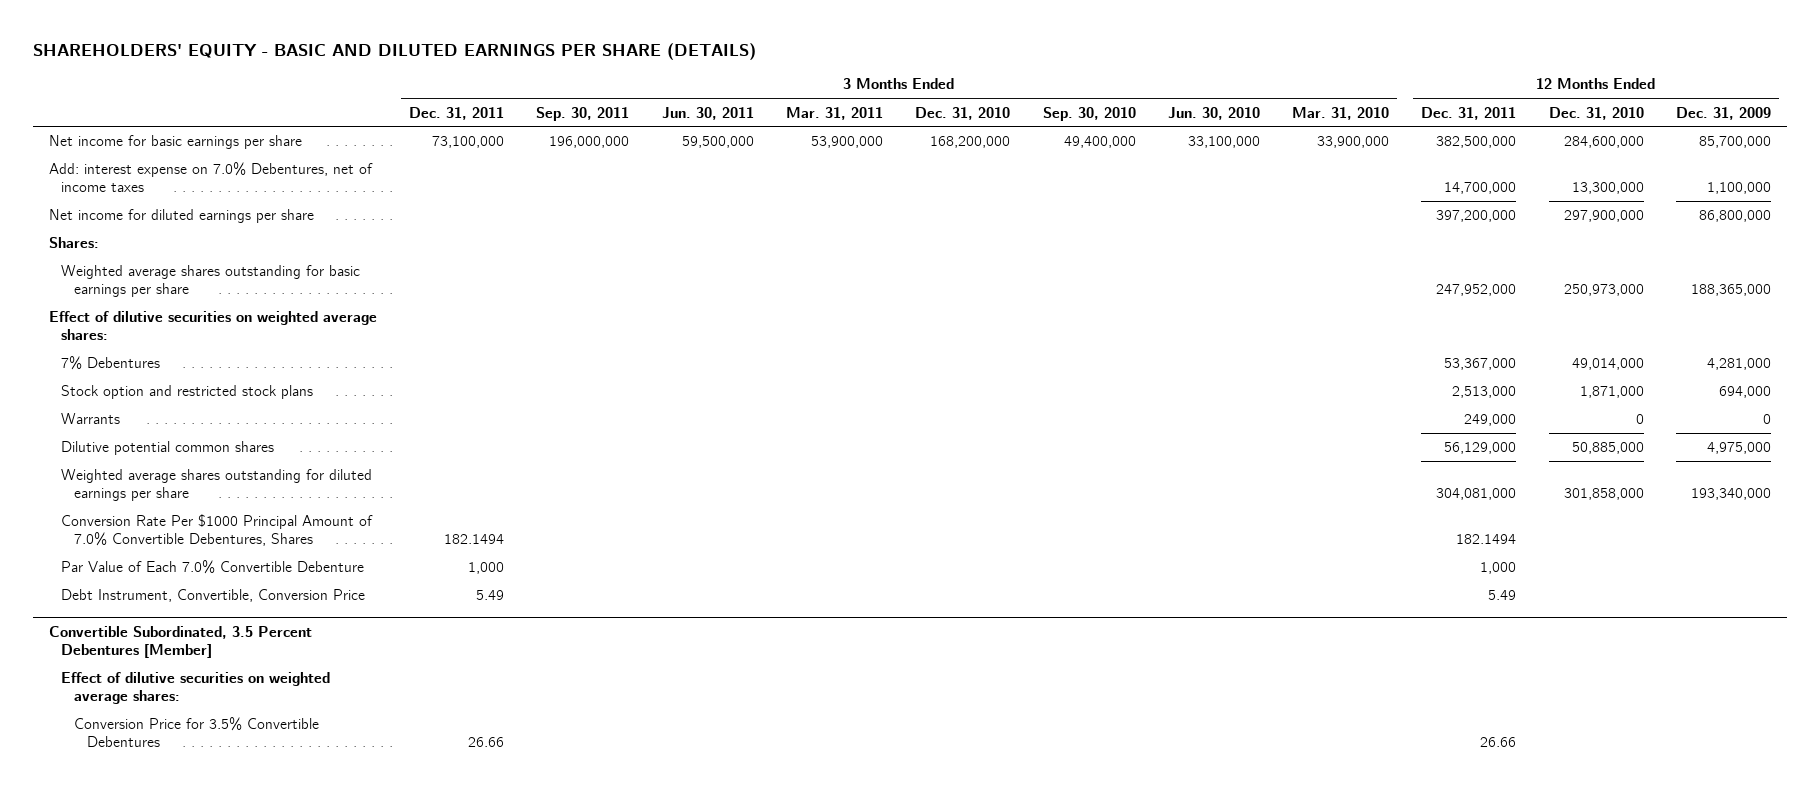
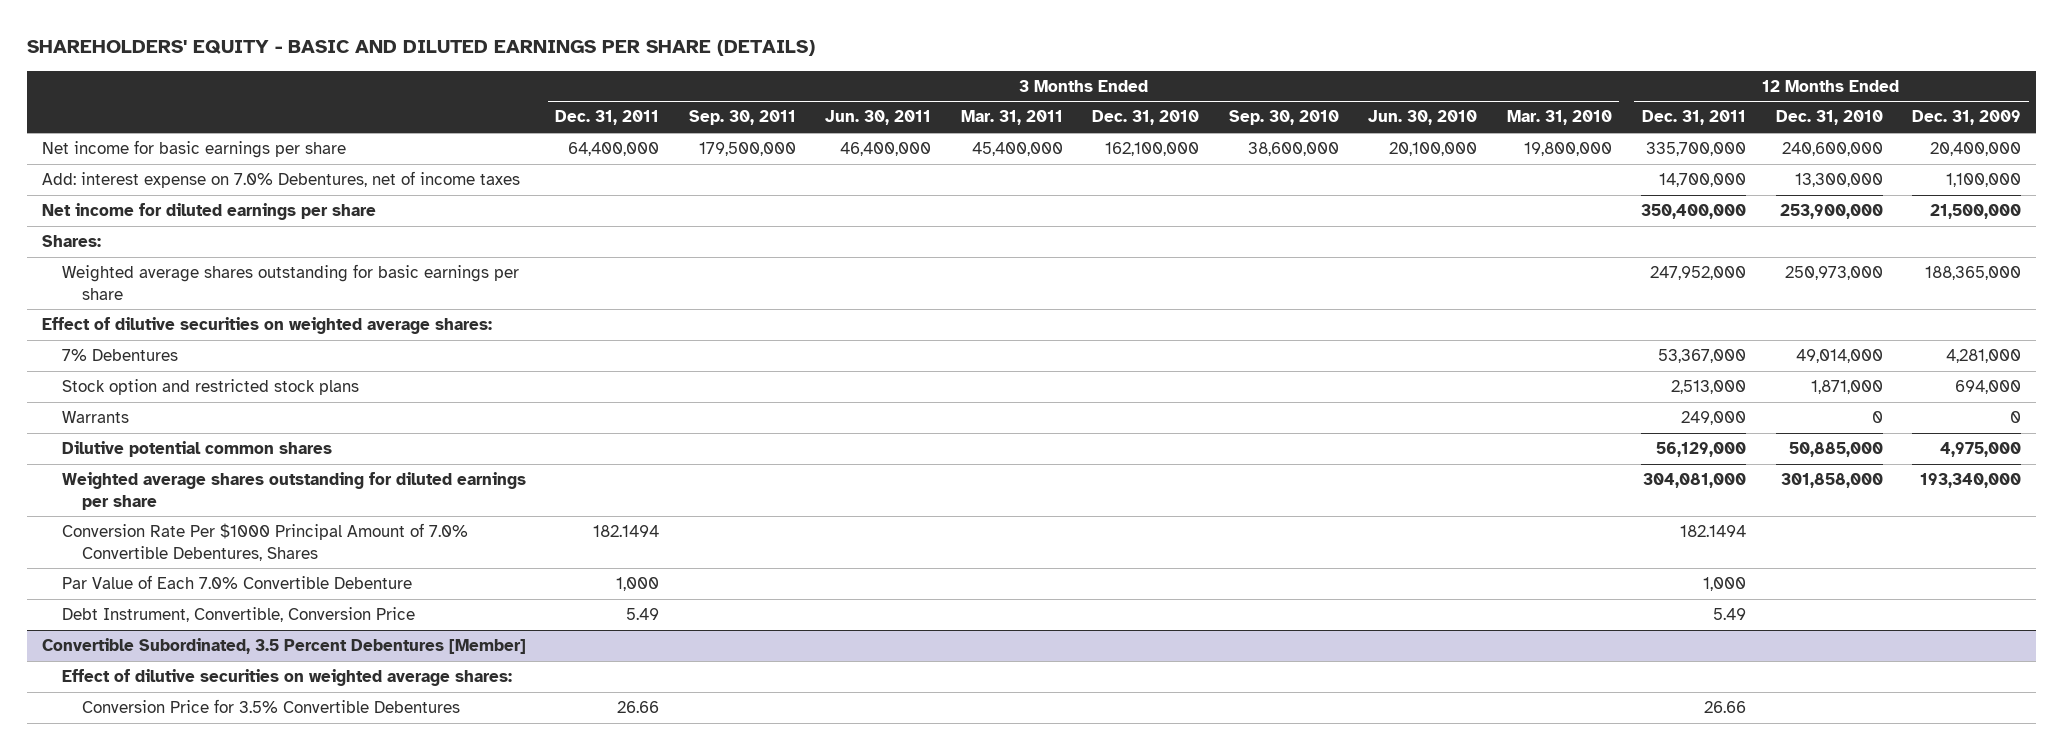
- Net income for basic earnings per share | 73,100,000 | 196,000,000 | 59,500,000 | 53,900,000 | 168,200,000 | 49,400,000 | 33,100,000 | 33,900,000 | 382,500,000 | 284,600,000 | 85,700,000
+ Net income for basic earnings per share | 64,400,000 | 179,500,000 | 46,400,000 | 45,400,000 | 162,100,000 | 38,600,000 | 20,100,000 | 19,800,000 | 335,700,000 | 240,600,000 | 20,400,000
- Net income for diluted earnings per share | | | | | | | | | 397,200,000 | 297,900,000 | 86,800,000
+ Net income for diluted earnings per share | | | | | | | | | 350,400,000 | 253,900,000 | 21,500,000

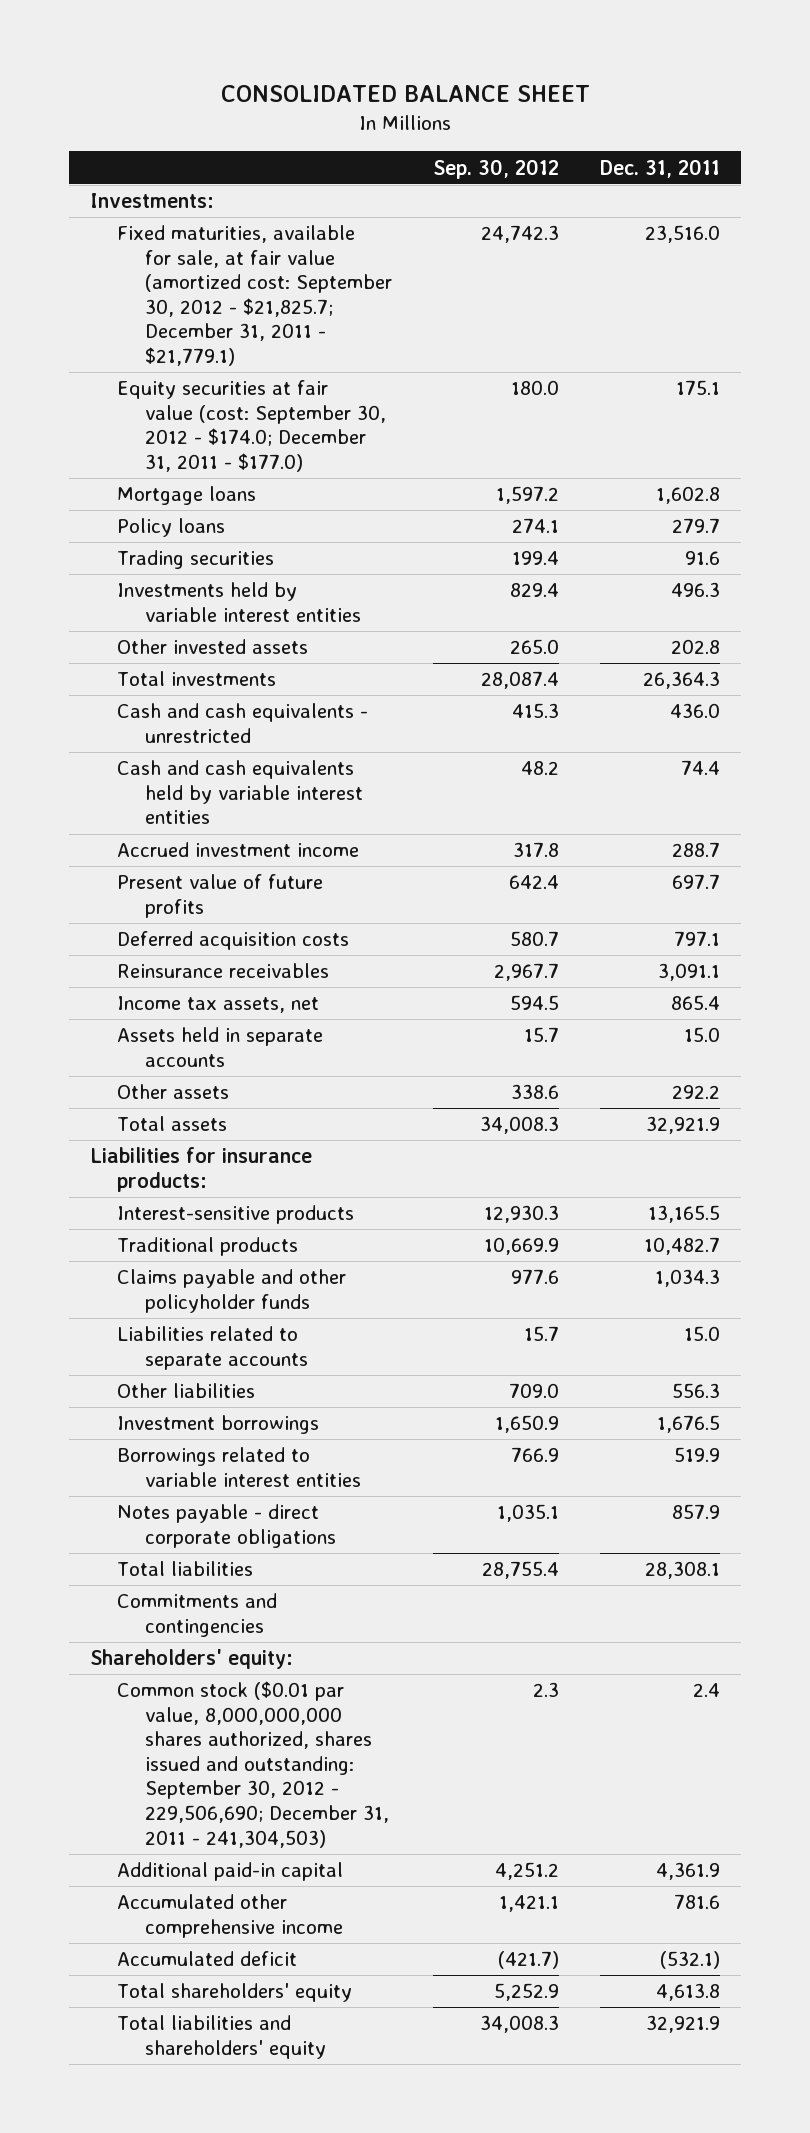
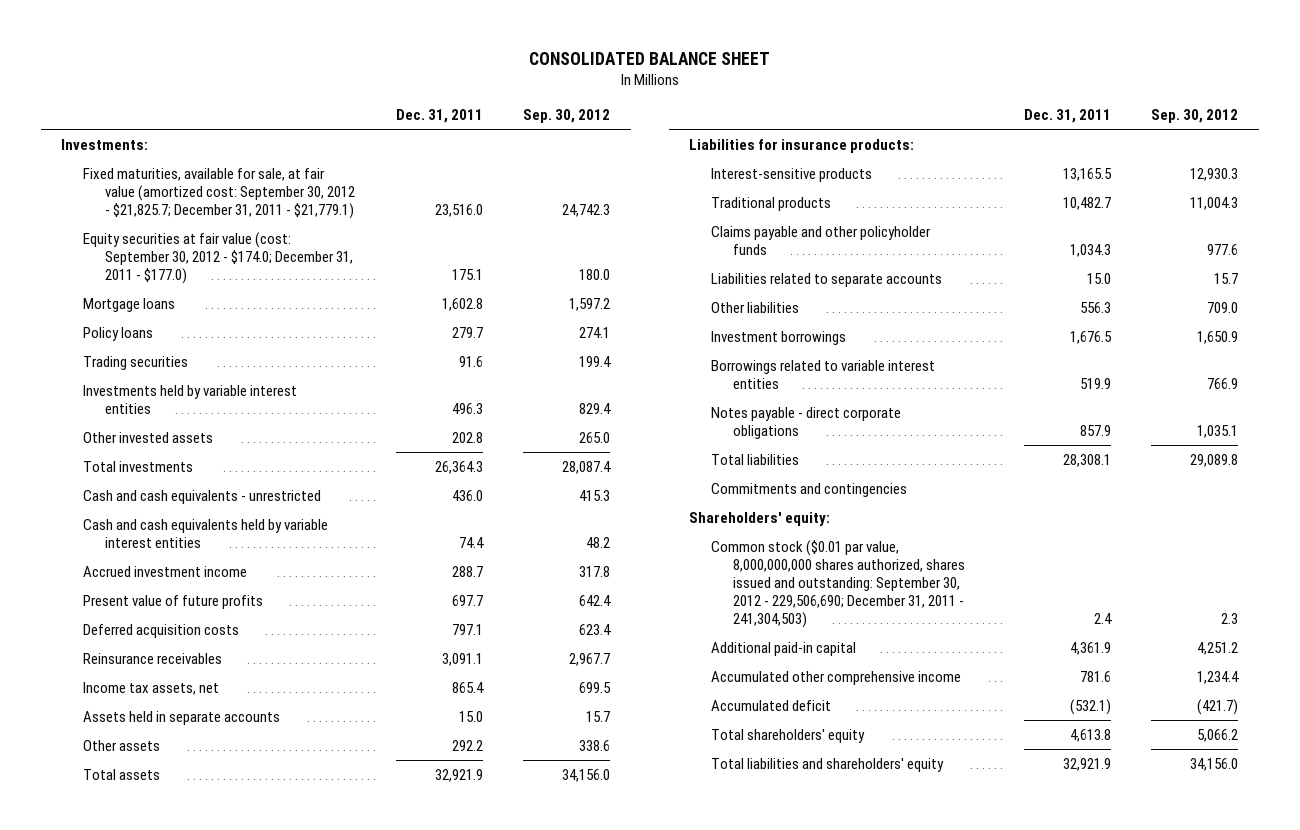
- | Sep. 30, 2012 | Dec. 31, 2011
+ | Dec. 31, 2011 | Sep. 30, 2012
- Deferred acquisition costs | 580.7 | 797.1
+ Deferred acquisition costs | 797.1 | 623.4
- Income tax assets, net | 594.5 | 865.4
+ Income tax assets, net | 865.4 | 699.5
- Total assets | 34,008.3 | 32,921.9
+ Total assets | 32,921.9 | 34,156.0
- Traditional products | 10,669.9 | 10,482.7
+ Traditional products | 10,482.7 | 11,004.3
- Total liabilities | 28,755.4 | 28,308.1
+ Total liabilities | 28,308.1 | 29,089.8
- Accumulated other comprehensive income | 1,421.1 | 781.6
+ Accumulated other comprehensive income | 781.6 | 1,234.4
- Total shareholders' equity | 5,252.9 | 4,613.8
- Total liabilities and shareholders' equity | 34,008.3 | 32,921.9
+ Total shareholders' equity | 4,613.8 | 5,066.2
+ Total liabilities and shareholders' equity | 32,921.9 | 34,156.0

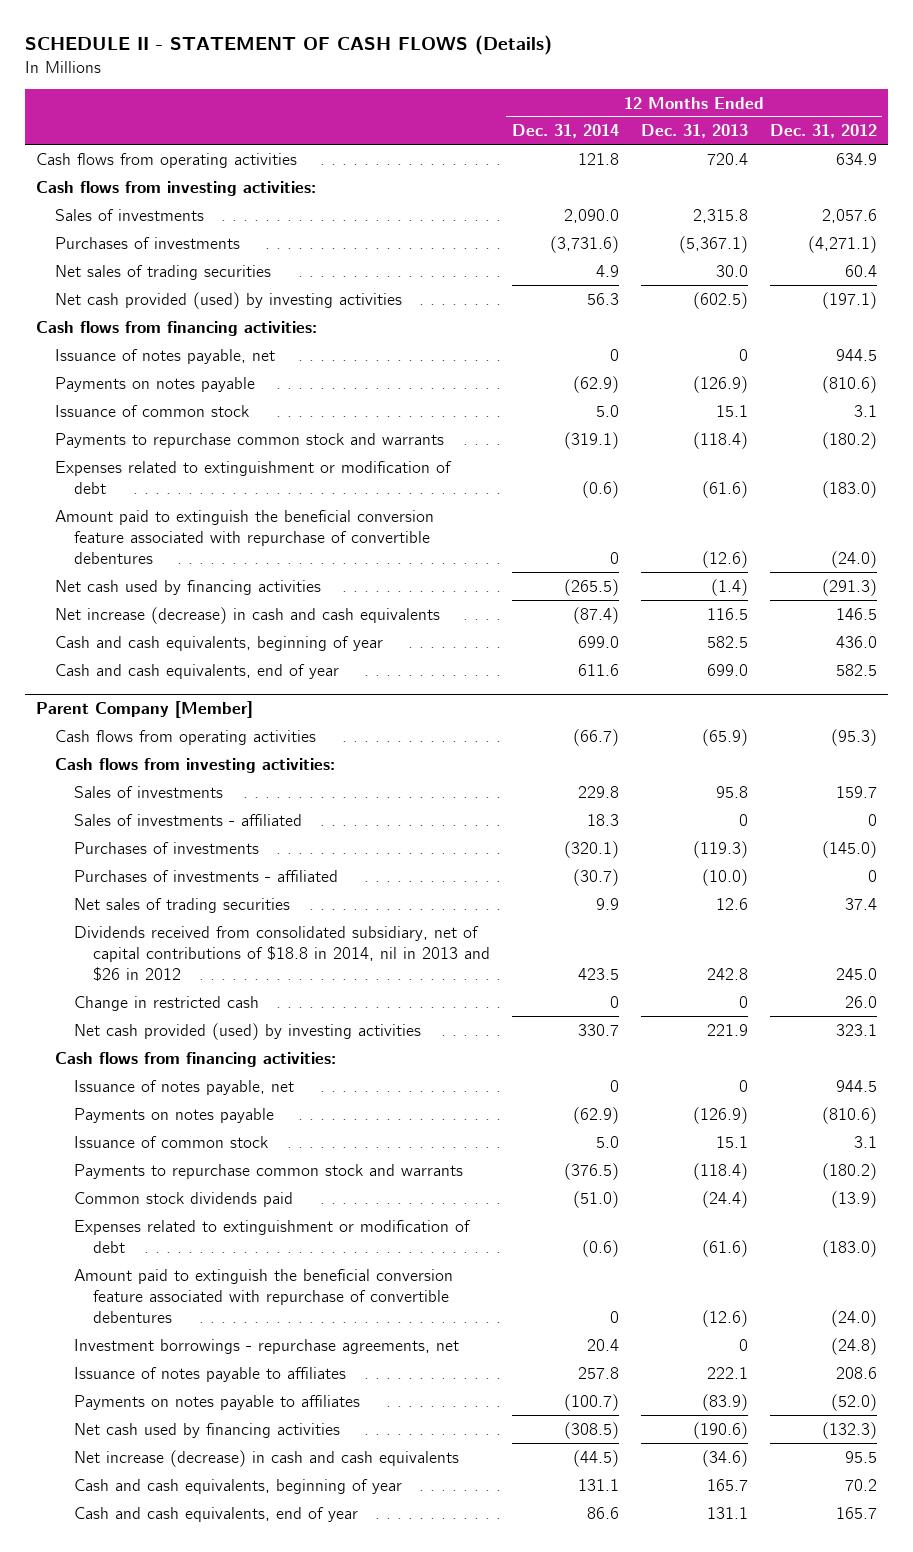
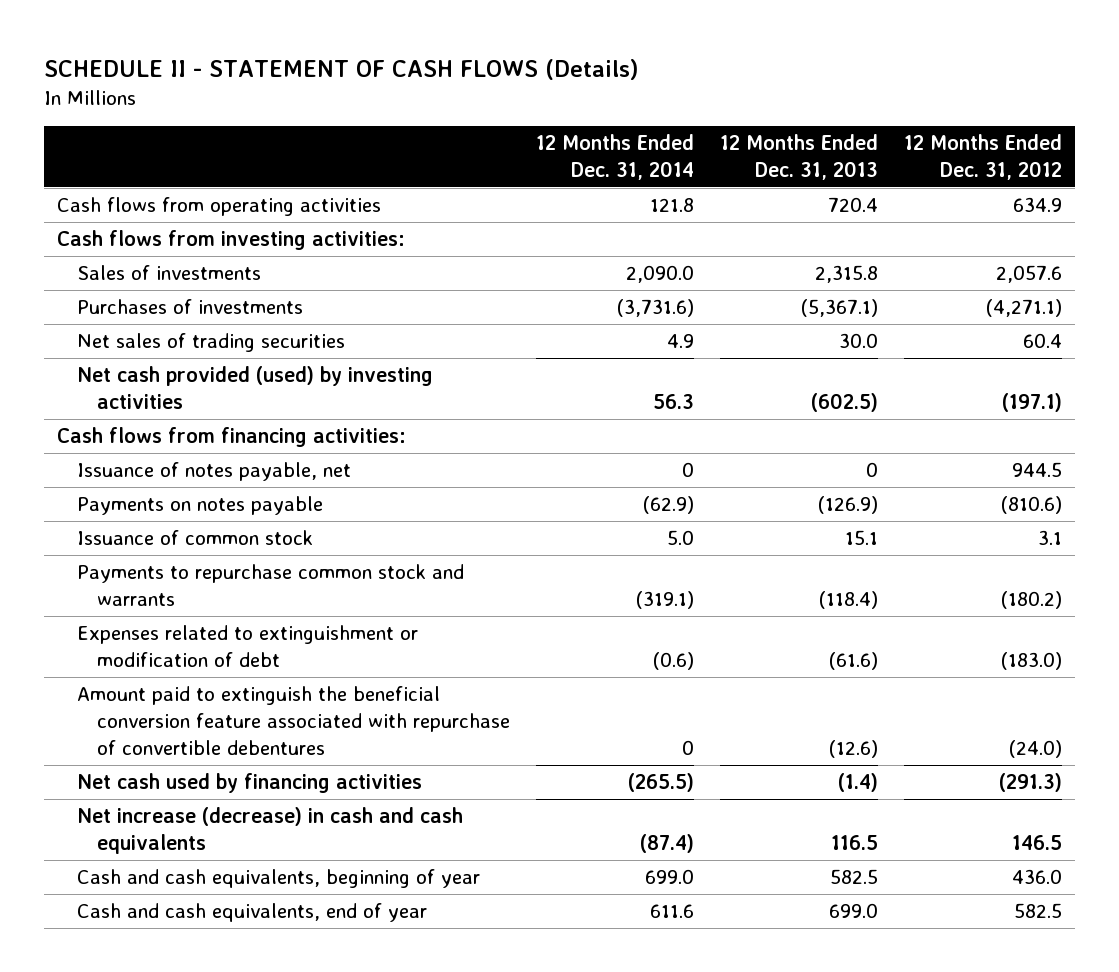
- Parent Company [Member]
- Cash flows from operating activities | (66.7) | (65.9) | (95.3)
- Cash flows from investing activities:
- Sales of investments | 229.8 | 95.8 | 159.7
- Sales of investments - affiliated | 18.3 | 0 | 0
- Purchases of investments | (320.1) | (119.3) | (145.0)
- Purchases of investments - affiliated | (30.7) | (10.0) | 0
- Net sales of trading securities | 9.9 | 12.6 | 37.4
- Dividends received from consolidated subsidiary, net of capital contributions of $18.8 in 2014, nil in 2013 and $26 in 2012 | 423.5 | 242.8 | 245.0
- Change in restricted cash | 0 | 0 | 26.0
- Net cash provided (used) by investing activities | 330.7 | 221.9 | 323.1
- Cash flows from financing activities:
- Issuance of notes payable, net | 0 | 0 | 944.5
- Payments on notes payable | (62.9) | (126.9) | (810.6)
- Issuance of common stock | 5.0 | 15.1 | 3.1
- Payments to repurchase common stock and warrants | (376.5) | (118.4) | (180.2)
- Common stock dividends paid | (51.0) | (24.4) | (13.9)
- Expenses related to extinguishment or modification of debt | (0.6) | (61.6) | (183.0)
- Amount paid to extinguish the beneficial conversion feature associated with repurchase of convertible debentures | 0 | (12.6) | (24.0)
- Investment borrowings - repurchase agreements, net | 20.4 | 0 | (24.8)
- Issuance of notes payable to affiliates | 257.8 | 222.1 | 208.6
- Payments on notes payable to affiliates | (100.7) | (83.9) | (52.0)
- Net cash used by financing activities | (308.5) | (190.6) | (132.3)
- Net increase (decrease) in cash and cash equivalents | (44.5) | (34.6) | 95.5
- Cash and cash equivalents, beginning of year | 131.1 | 165.7 | 70.2
- Cash and cash equivalents, end of year | 86.6 | 131.1 | 165.7

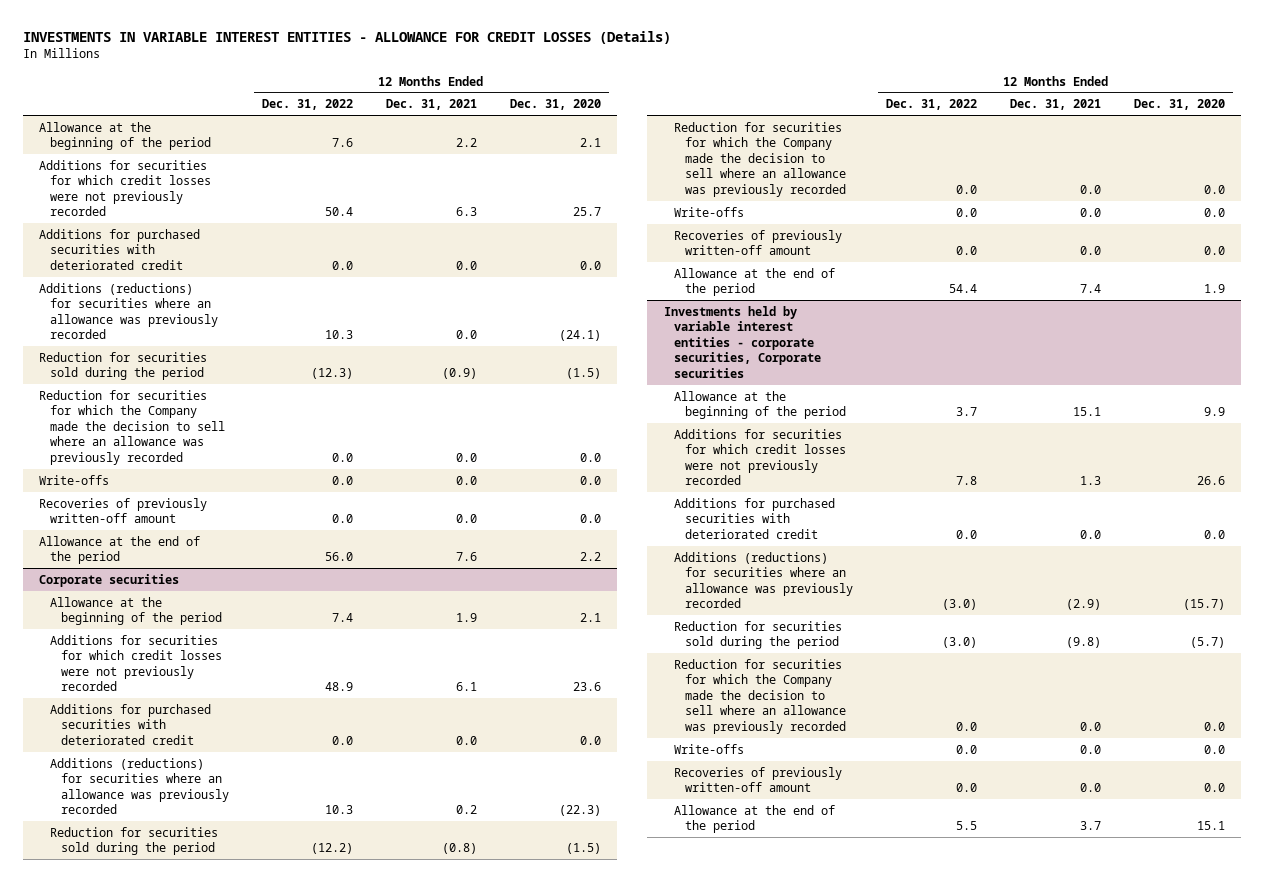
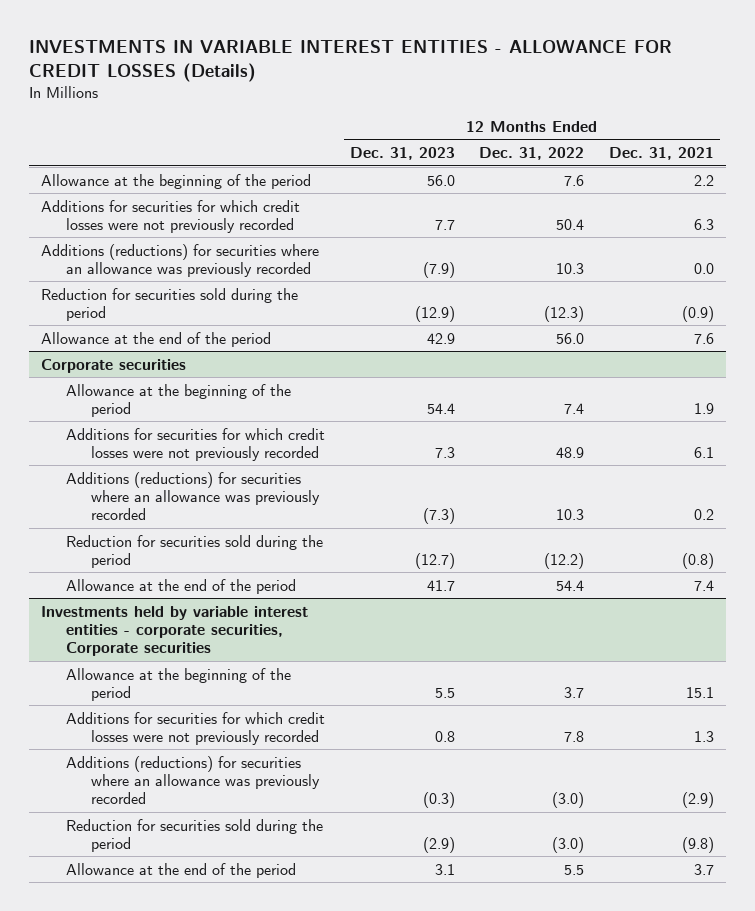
- | 12 Months Ended Dec. 31, 2022 | 12 Months Ended Dec. 31, 2021 | 12 Months Ended Dec. 31, 2020
+ | 12 Months Ended Dec. 31, 2023 | 12 Months Ended Dec. 31, 2022 | 12 Months Ended Dec. 31, 2021
- Additions for purchased securities with deteriorated credit | 0.0 | 0.0 | 0.0
- Reduction for securities for which the Company made the decision to sell where an allowance was previously recorded | 0.0 | 0.0 | 0.0
- Write-offs | 0.0 | 0.0 | 0.0
- Recoveries of previously written-off amount | 0.0 | 0.0 | 0.0
@ Corporate securities
- Additions for purchased securities with deteriorated credit | 0.0 | 0.0 | 0.0
- Reduction for securities for which the Company made the decision to sell where an allowance was previously recorded | 0.0 | 0.0 | 0.0
- Write-offs | 0.0 | 0.0 | 0.0
- Recoveries of previously written-off amount | 0.0 | 0.0 | 0.0
@ Investments held by variable interest entities - corporate securities, Corporate securities
- Additions for purchased securities with deteriorated credit | 0.0 | 0.0 | 0.0
- Reduction for securities for which the Company made the decision to sell where an allowance was previously recorded | 0.0 | 0.0 | 0.0
- Write-offs | 0.0 | 0.0 | 0.0
- Recoveries of previously written-off amount | 0.0 | 0.0 | 0.0

